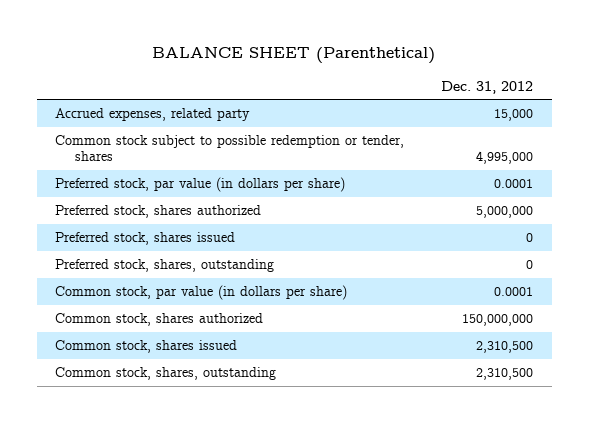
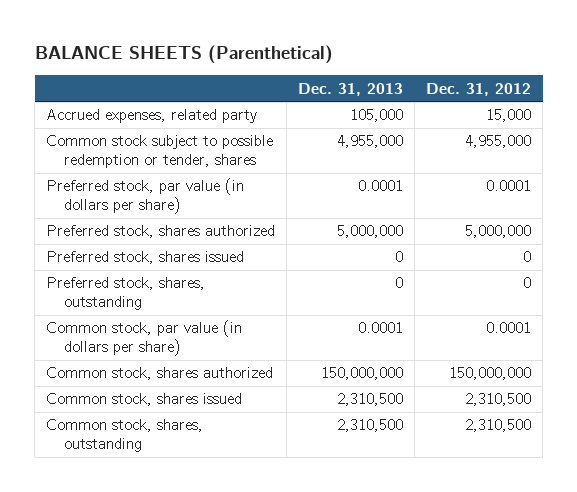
- BALANCE SHEET (Parenthetical)
+ BALANCE SHEETS (Parenthetical)
- | Dec. 31, 2012
+ | Dec. 31, 2013 | Dec. 31, 2012
- Common stock subject to possible redemption or tender, shares | 4,995,000
+ Common stock subject to possible redemption or tender, shares | 4,955,000 | 4,955,000

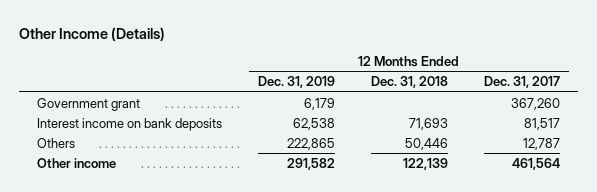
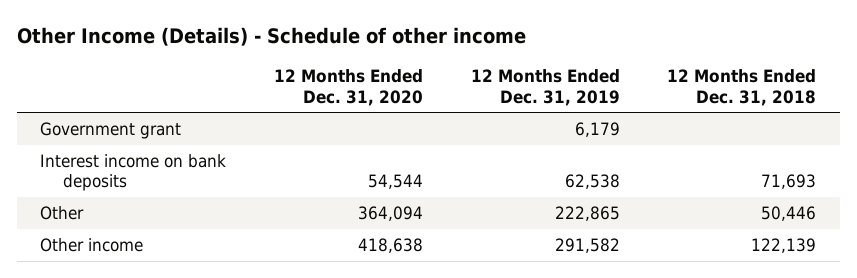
- Other Income (Details)
+ Other Income (Details) - Schedule of other income
- | 12 Months Ended Dec. 31, 2019 | 12 Months Ended Dec. 31, 2018 | 12 Months Ended Dec. 31, 2017
+ | 12 Months Ended Dec. 31, 2020 | 12 Months Ended Dec. 31, 2019 | 12 Months Ended Dec. 31, 2018
- Others | 222,865 | 50,446 | 12,787
+ Other | 364,094 | 222,865 | 50,446

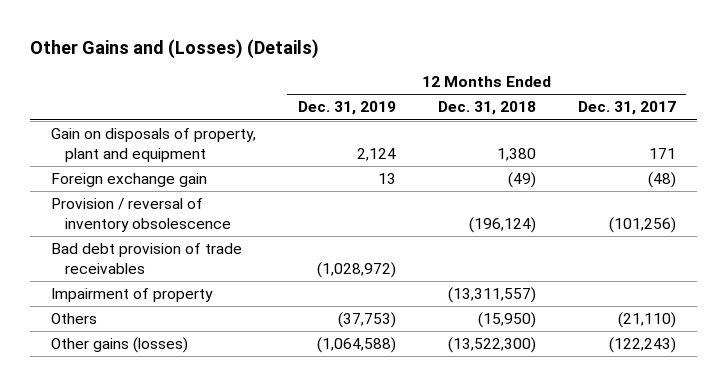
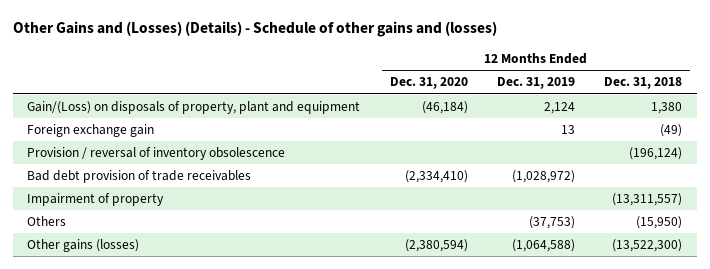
- Other Gains and (Losses) (Details)
+ Other Gains and (Losses) (Details) - Schedule of other gains and (losses)
- | 12 Months Ended Dec. 31, 2019 | 12 Months Ended Dec. 31, 2018 | 12 Months Ended Dec. 31, 2017
+ | 12 Months Ended Dec. 31, 2020 | 12 Months Ended Dec. 31, 2019 | 12 Months Ended Dec. 31, 2018
- Gain on disposals of property, plant and equipment | 2,124 | 1,380 | 171
+ Gain/(Loss) on disposals of property, plant and equipment | (46,184) | 2,124 | 1,380

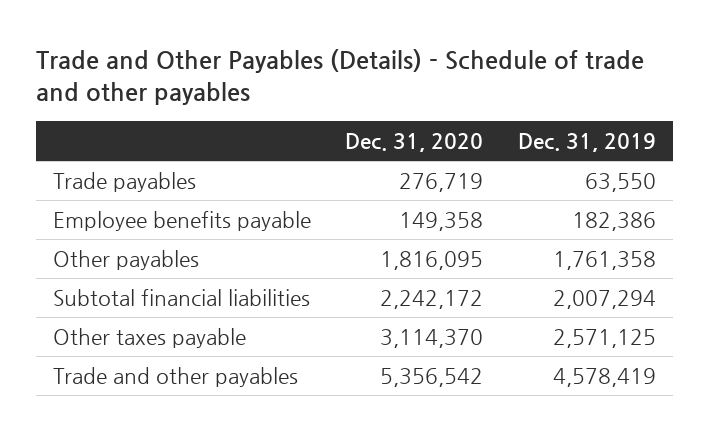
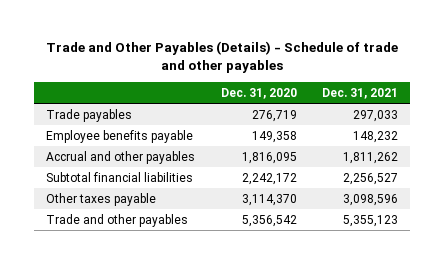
- | Dec. 31, 2020 | Dec. 31, 2019
+ | Dec. 31, 2020 | Dec. 31, 2021
- Other payables | 1,816,095 | 1,761,358
+ Accrual and other payables | 1,816,095 | 1,811,262

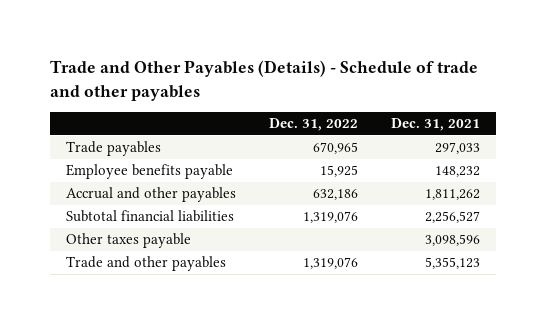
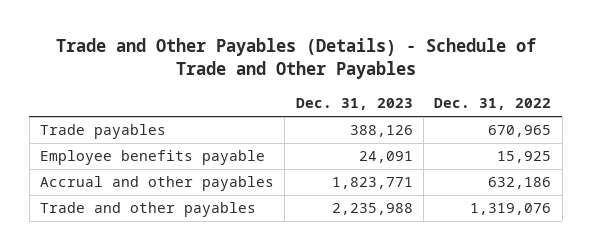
- Trade and Other Payables (Details) - Schedule of trade and other payables
+ Trade and Other Payables (Details) - Schedule of Trade and Other Payables
- | Dec. 31, 2022 | Dec. 31, 2021
+ | Dec. 31, 2023 | Dec. 31, 2022
- Subtotal financial liabilities | 1,319,076 | 2,256,527
- Other taxes payable | | 3,098,596

